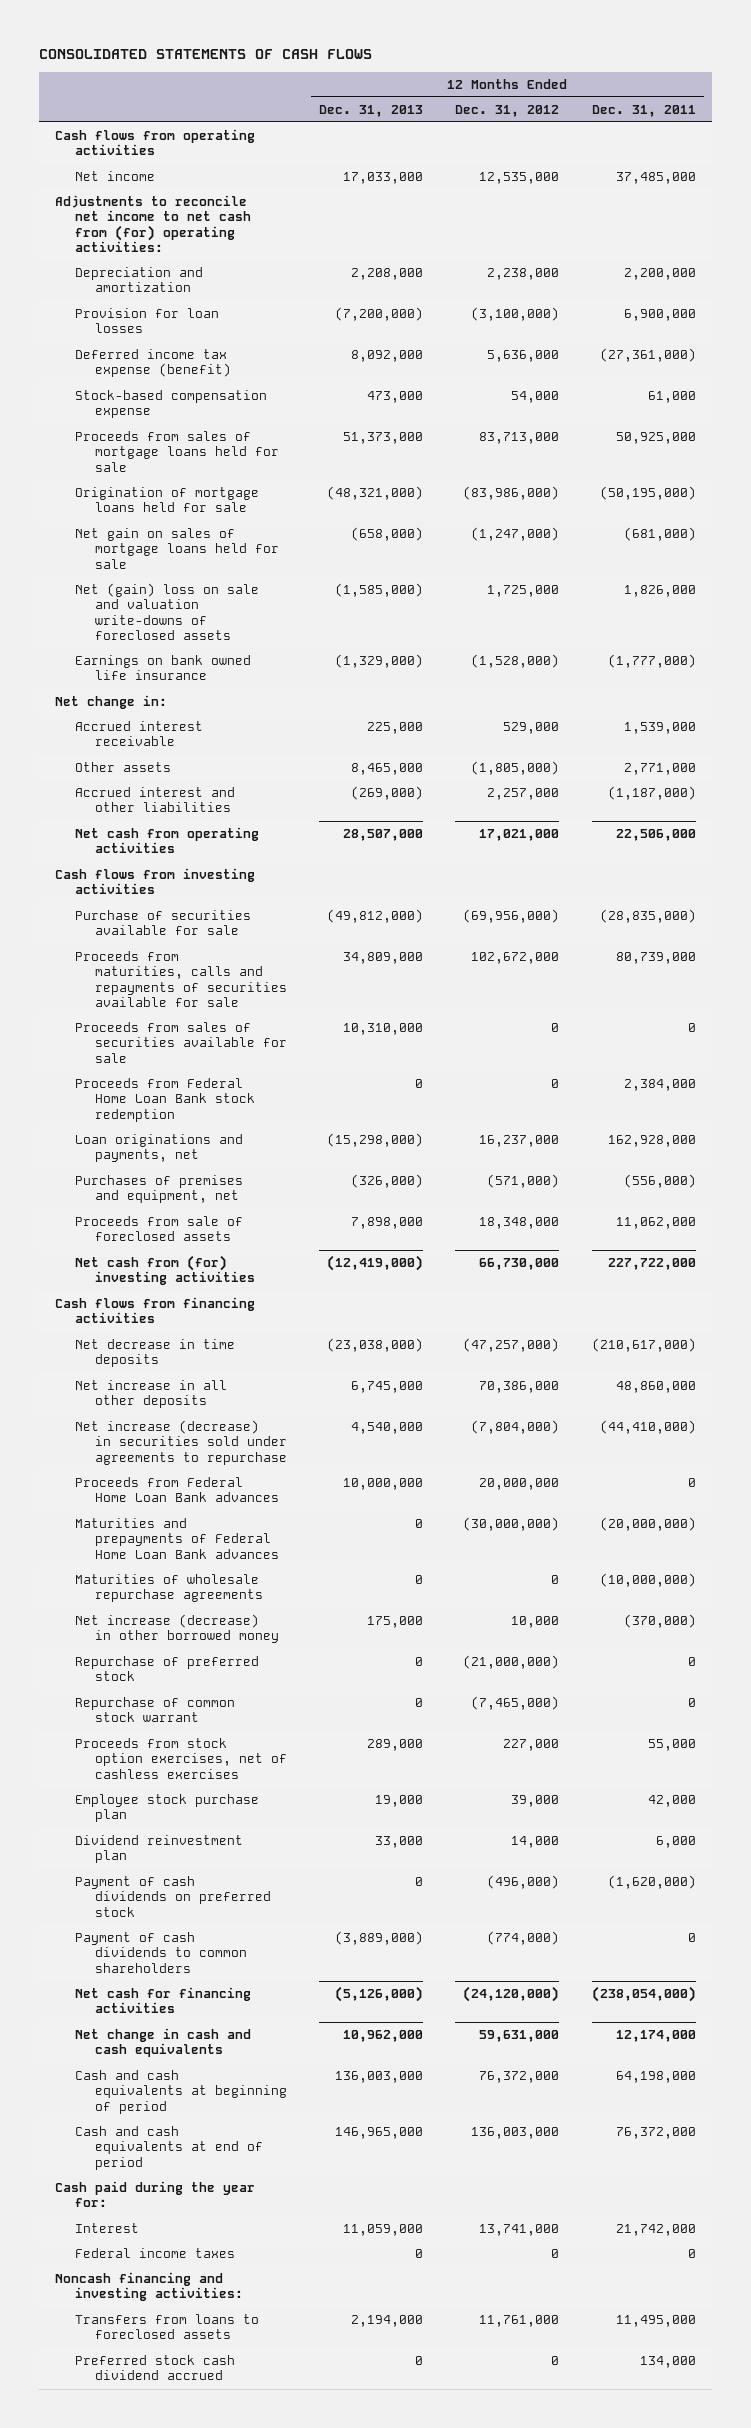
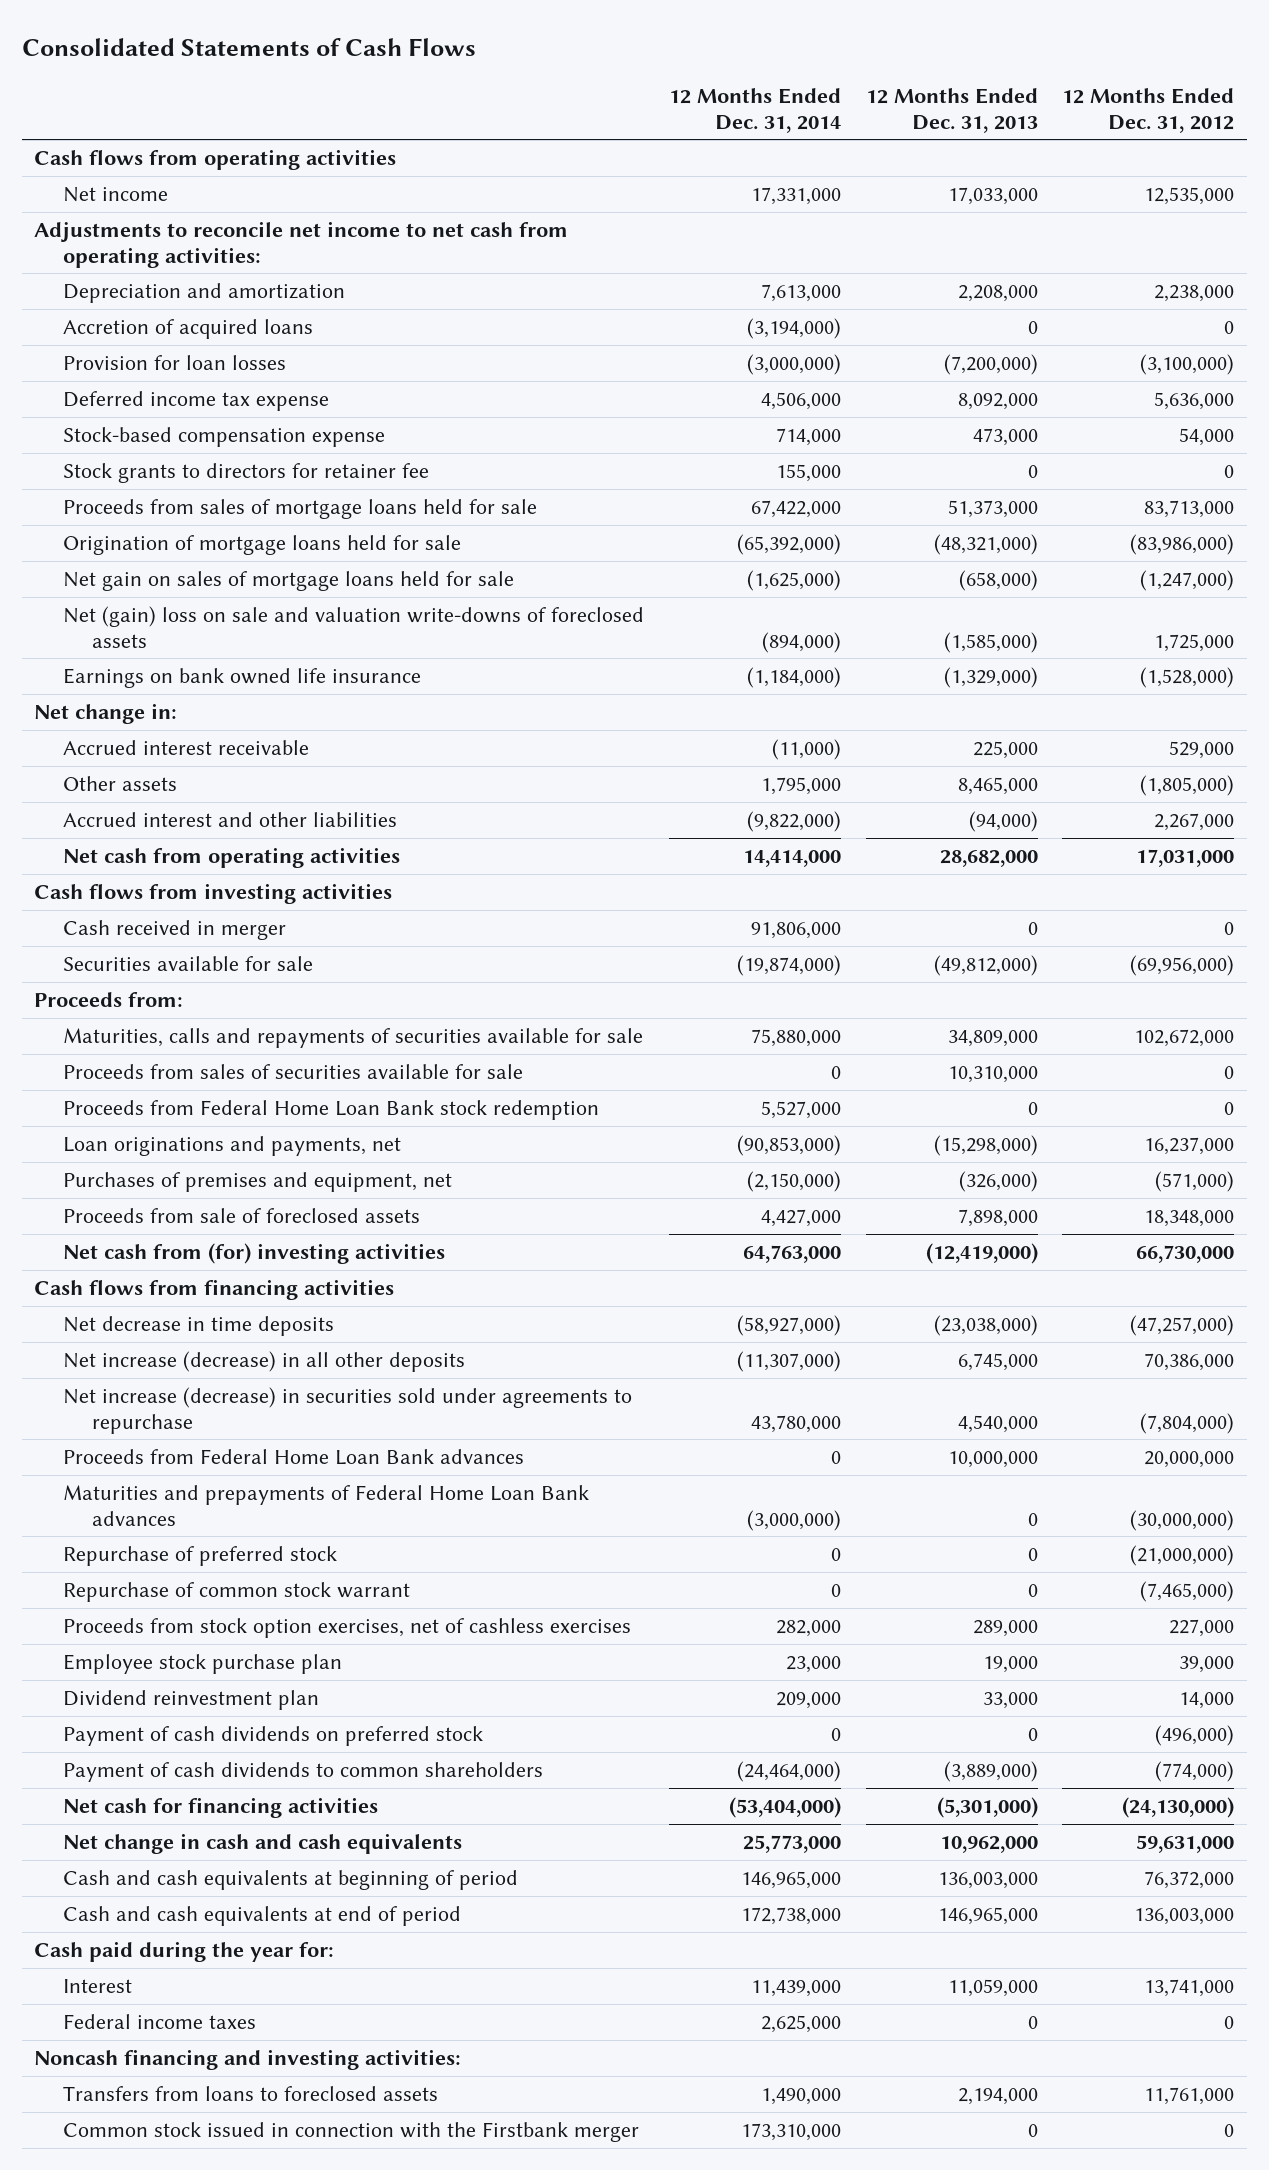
- CONSOLIDATED STATEMENTS OF CASH FLOWS
+ Consolidated Statements of Cash Flows
- | 12 Months Ended Dec. 31, 2013 | 12 Months Ended Dec. 31, 2012 | 12 Months Ended Dec. 31, 2011
+ | 12 Months Ended Dec. 31, 2014 | 12 Months Ended Dec. 31, 2013 | 12 Months Ended Dec. 31, 2012
- Adjustments to reconcile net income to net cash from (for) operating activities:
+ Adjustments to reconcile net income to net cash from operating activities:
+ Accretion of acquired loans | (3,194,000) | 0 | 0
- Deferred income tax expense (benefit) | 8,092,000 | 5,636,000 | (27,361,000)
+ Deferred income tax expense | 4,506,000 | 8,092,000 | 5,636,000
+ Stock grants to directors for retainer fee | 155,000 | 0 | 0
- Accrued interest and other liabilities | (269,000) | 2,257,000 | (1,187,000)
- Net cash from operating activities | 28,507,000 | 17,021,000 | 22,506,000
+ Accrued interest and other liabilities | (9,822,000) | (94,000) | 2,267,000
+ Net cash from operating activities | 14,414,000 | 28,682,000 | 17,031,000
- Purchase of securities available for sale | (49,812,000) | (69,956,000) | (28,835,000)
- Proceeds from maturities, calls and repayments of securities available for sale | 34,809,000 | 102,672,000 | 80,739,000
+ Cash received in merger | 91,806,000 | 0 | 0
+ Securities available for sale | (19,874,000) | (49,812,000) | (69,956,000)
+ Proceeds from:
+ Maturities, calls and repayments of securities available for sale | 75,880,000 | 34,809,000 | 102,672,000
- Net increase in all other deposits | 6,745,000 | 70,386,000 | 48,860,000
+ Net increase (decrease) in all other deposits | (11,307,000) | 6,745,000 | 70,386,000
- Maturities of wholesale repurchase agreements | 0 | 0 | (10,000,000)
- Net increase (decrease) in other borrowed money | 175,000 | 10,000 | (370,000)
- Net cash for financing activities | (5,126,000) | (24,120,000) | (238,054,000)
+ Net cash for financing activities | (53,404,000) | (5,301,000) | (24,130,000)
- Preferred stock cash dividend accrued | 0 | 0 | 134,000
+ Common stock issued in connection with the Firstbank merger | 173,310,000 | 0 | 0

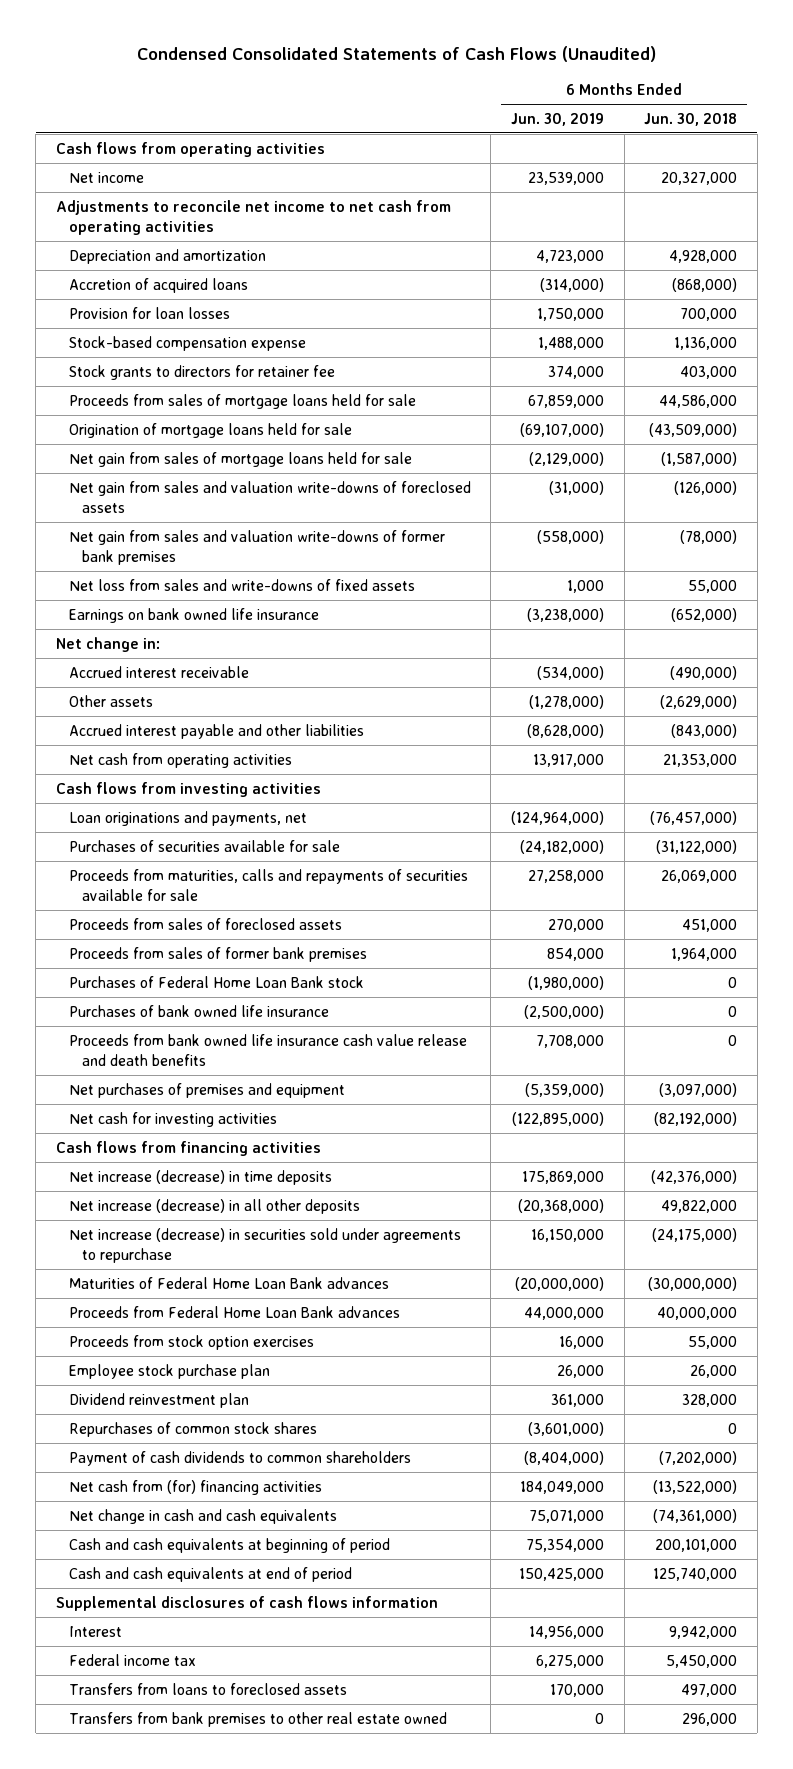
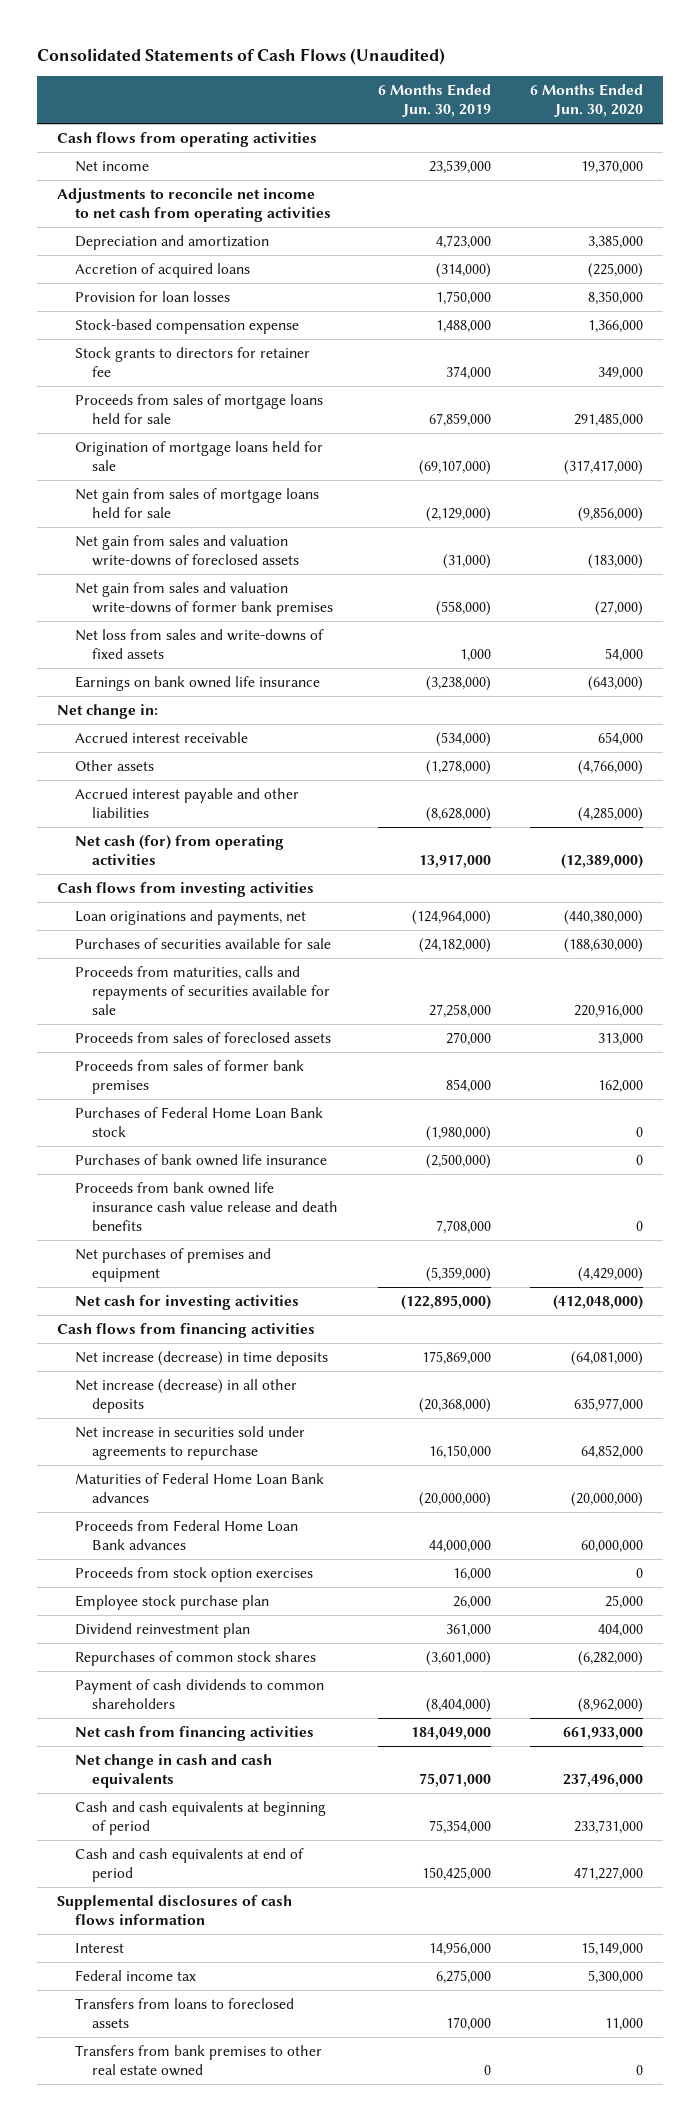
- Condensed Consolidated Statements of Cash Flows (Unaudited)
+ Consolidated Statements of Cash Flows (Unaudited)
- | 6 Months Ended Jun. 30, 2019 | 6 Months Ended Jun. 30, 2018
+ | 6 Months Ended Jun. 30, 2019 | 6 Months Ended Jun. 30, 2020
- Net cash from operating activities | 13,917,000 | 21,353,000
+ Net cash (for) from operating activities | 13,917,000 | (12,389,000)
- Net increase (decrease) in securities sold under agreements to repurchase | 16,150,000 | (24,175,000)
+ Net increase in securities sold under agreements to repurchase | 16,150,000 | 64,852,000
- Net cash from (for) financing activities | 184,049,000 | (13,522,000)
+ Net cash from financing activities | 184,049,000 | 661,933,000

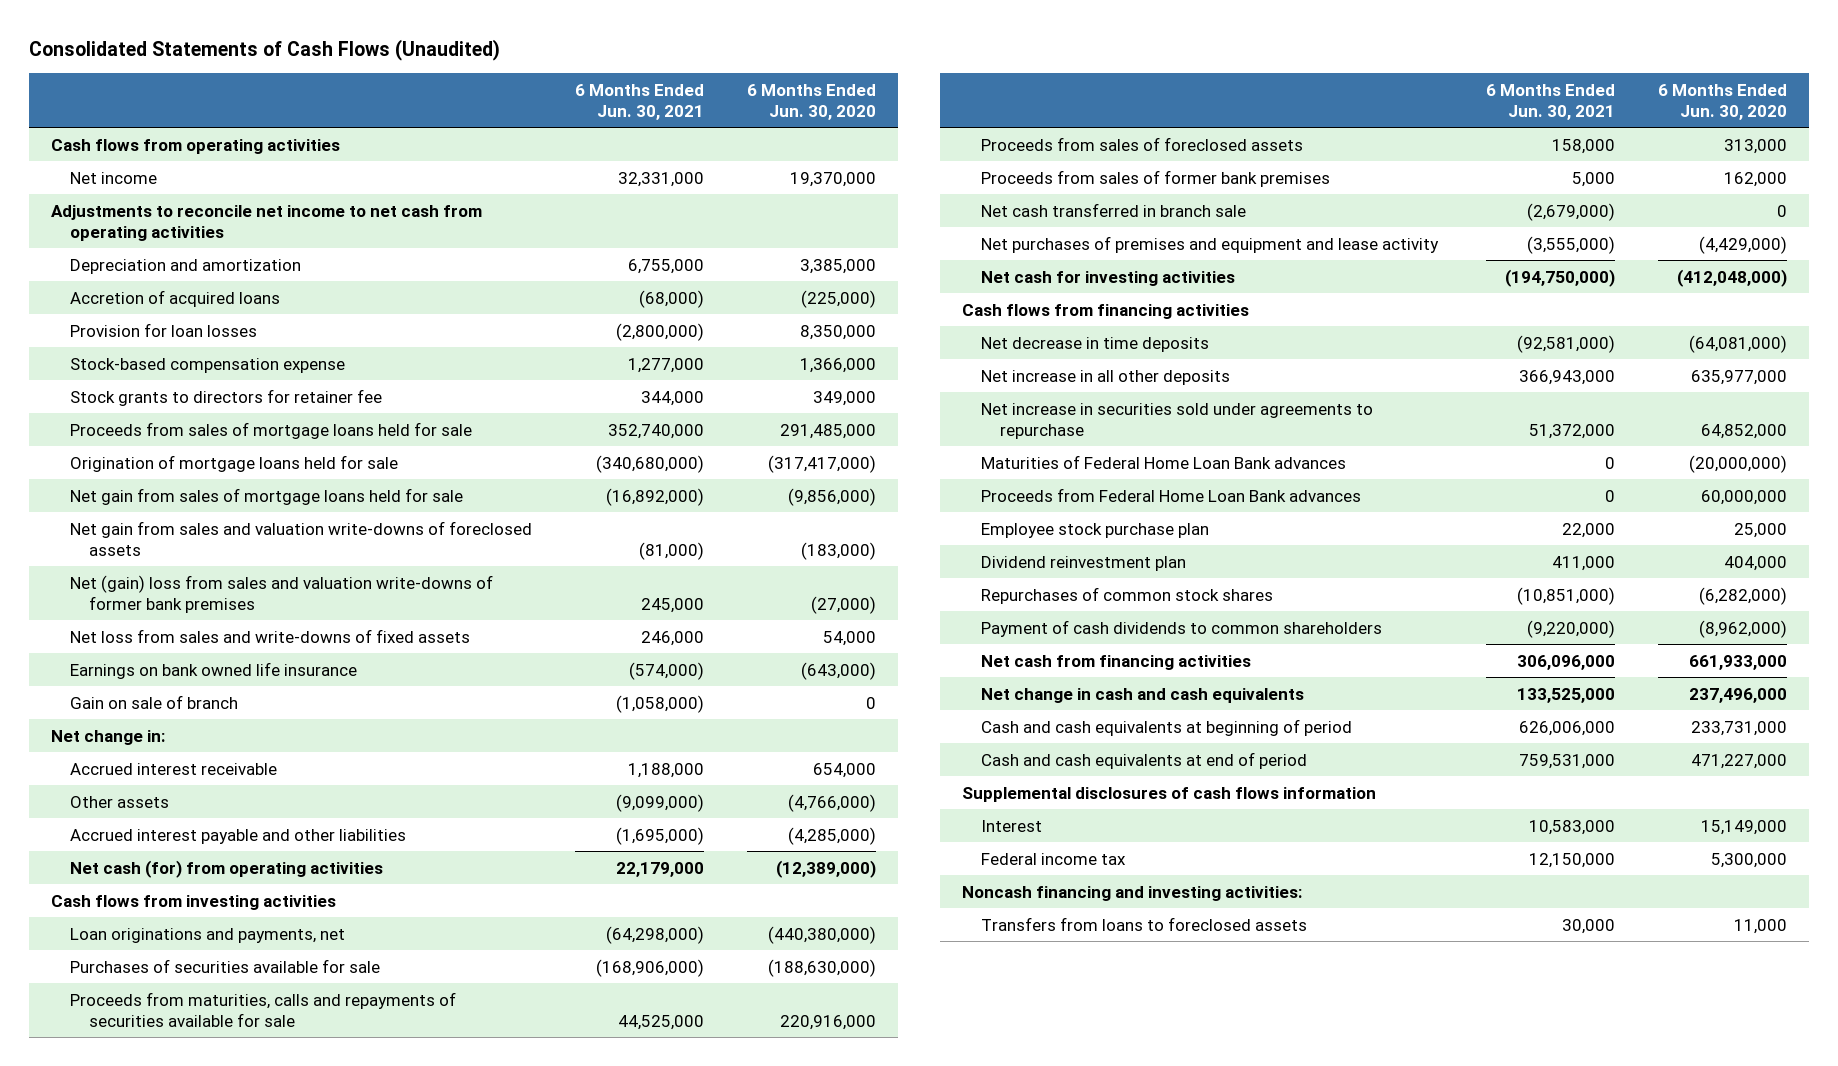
- | 6 Months Ended Jun. 30, 2019 | 6 Months Ended Jun. 30, 2020
+ | 6 Months Ended Jun. 30, 2021 | 6 Months Ended Jun. 30, 2020
- Net gain from sales and valuation write-downs of former bank premises | (558,000) | (27,000)
+ Net (gain) loss from sales and valuation write-downs of former bank premises | 245,000 | (27,000)
+ Gain on sale of branch | (1,058,000) | 0
- Purchases of Federal Home Loan Bank stock | (1,980,000) | 0
- Purchases of bank owned life insurance | (2,500,000) | 0
- Proceeds from bank owned life insurance cash value release and death benefits | 7,708,000 | 0
- Net purchases of premises and equipment | (5,359,000) | (4,429,000)
+ Net cash transferred in branch sale | (2,679,000) | 0
+ Net purchases of premises and equipment and lease activity | (3,555,000) | (4,429,000)
- Net increase (decrease) in time deposits | 175,869,000 | (64,081,000)
- Net increase (decrease) in all other deposits | (20,368,000) | 635,977,000
+ Net decrease in time deposits | (92,581,000) | (64,081,000)
+ Net increase in all other deposits | 366,943,000 | 635,977,000
- Proceeds from stock option exercises | 16,000 | 0
+ Noncash financing and investing activities:
- Transfers from bank premises to other real estate owned | 0 | 0

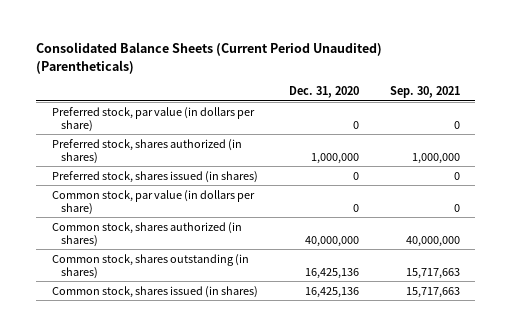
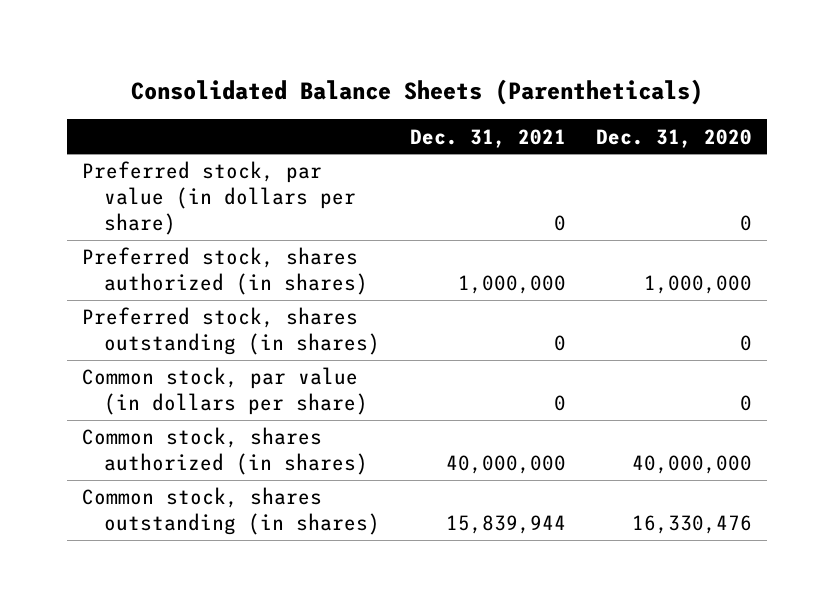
- Consolidated Balance Sheets (Current Period Unaudited) (Parentheticals)
+ Consolidated Balance Sheets (Parentheticals)
- | Dec. 31, 2020 | Sep. 30, 2021
+ | Dec. 31, 2021 | Dec. 31, 2020
- Preferred stock, shares issued (in shares) | 0 | 0
+ Preferred stock, shares outstanding (in shares) | 0 | 0
- Common stock, shares outstanding (in shares) | 16,425,136 | 15,717,663
- Common stock, shares issued (in shares) | 16,425,136 | 15,717,663
+ Common stock, shares outstanding (in shares) | 15,839,944 | 16,330,476

